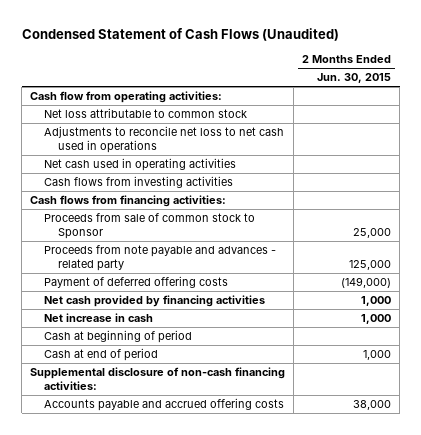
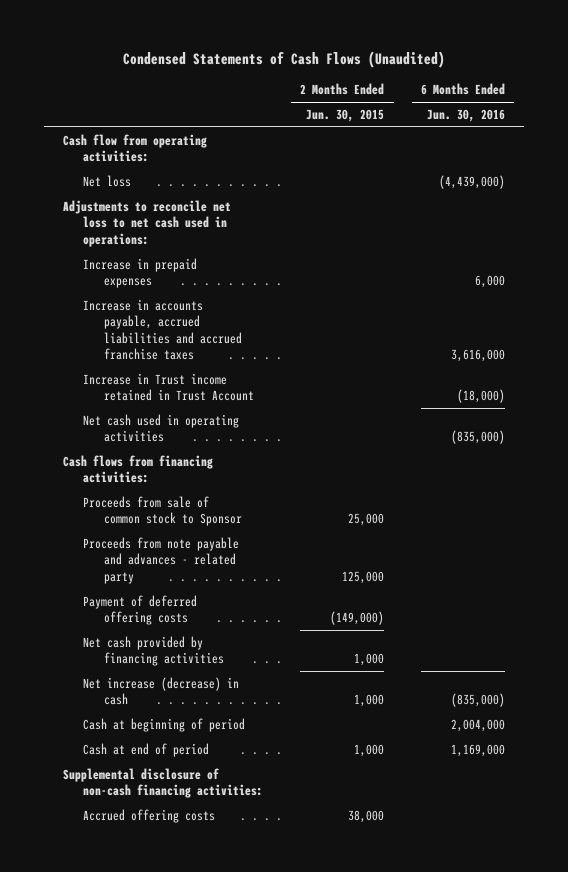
- Condensed Statement of Cash Flows (Unaudited)
+ Condensed Statements of Cash Flows (Unaudited)
- | 2 Months Ended Jun. 30, 2015
+ | 2 Months Ended Jun. 30, 2015 | 6 Months Ended Jun. 30, 2016
- Net loss attributable to common stock
- Adjustments to reconcile net loss to net cash used in operations
+ Net loss | | (4,439,000)
+ Adjustments to reconcile net loss to net cash used in operations:
+ Increase in prepaid expenses | | 6,000
+ Increase in accounts payable, accrued liabilities and accrued franchise taxes | | 3,616,000
+ Increase in Trust income retained in Trust Account | | (18,000)
- Cash flows from investing activities
- Net increase in cash | 1,000
+ Net increase (decrease) in cash | 1,000 | (835,000)
- Accounts payable and accrued offering costs | 38,000
+ Accrued offering costs | 38,000 |

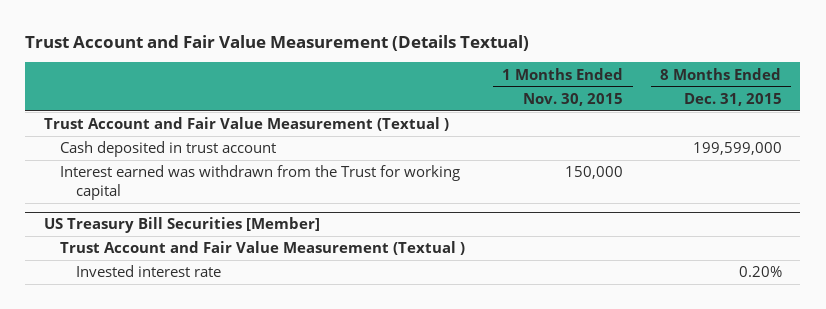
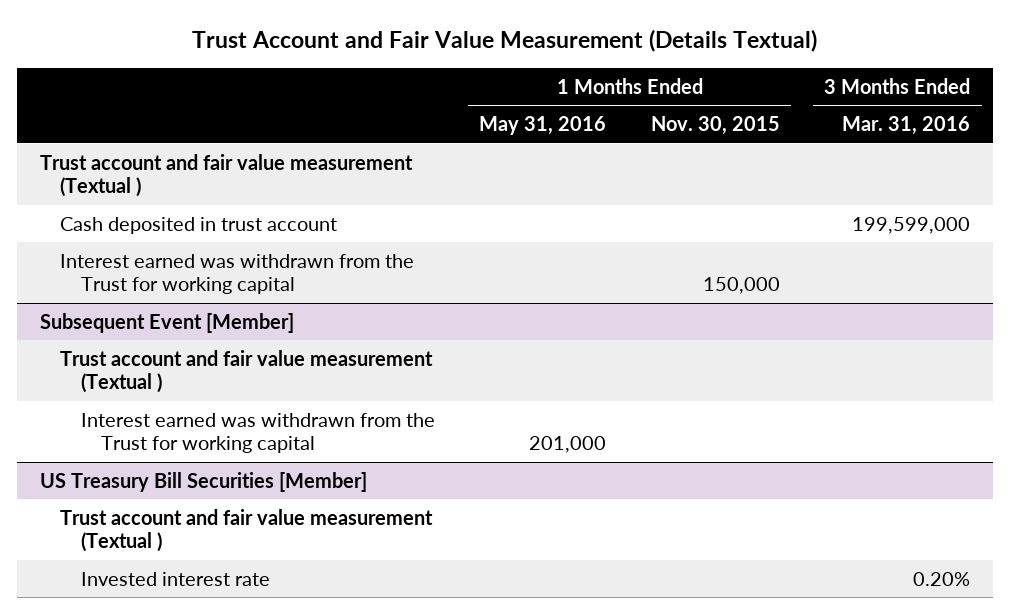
- | 1 Months Ended Nov. 30, 2015 | 8 Months Ended Dec. 31, 2015
+ | 1 Months Ended May 31, 2016 | 1 Months Ended Nov. 30, 2015 | 3 Months Ended Mar. 31, 2016
- Trust Account and Fair Value Measurement (Textual )
+ Trust account and fair value measurement (Textual )
+ Subsequent Event [Member]
+ Trust account and fair value measurement (Textual )
+ Interest earned was withdrawn from the Trust for working capital | 201,000 | |
@ US Treasury Bill Securities [Member]
- Trust Account and Fair Value Measurement (Textual )
+ Trust account and fair value measurement (Textual )

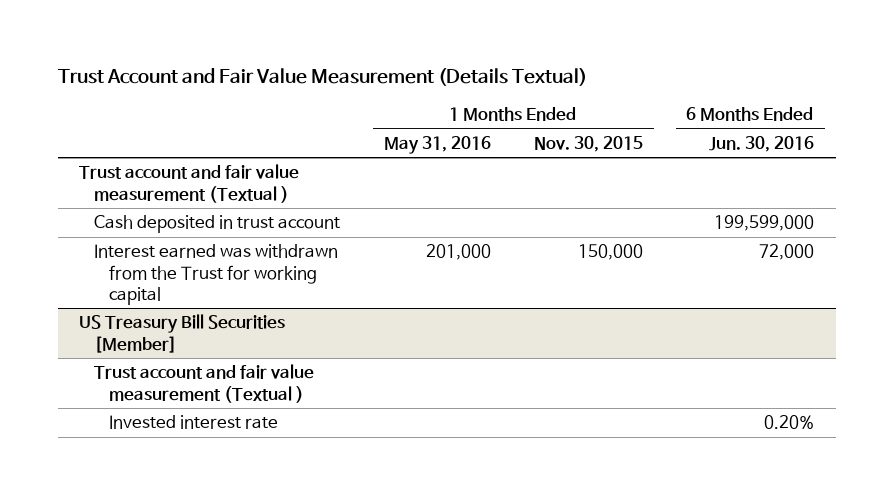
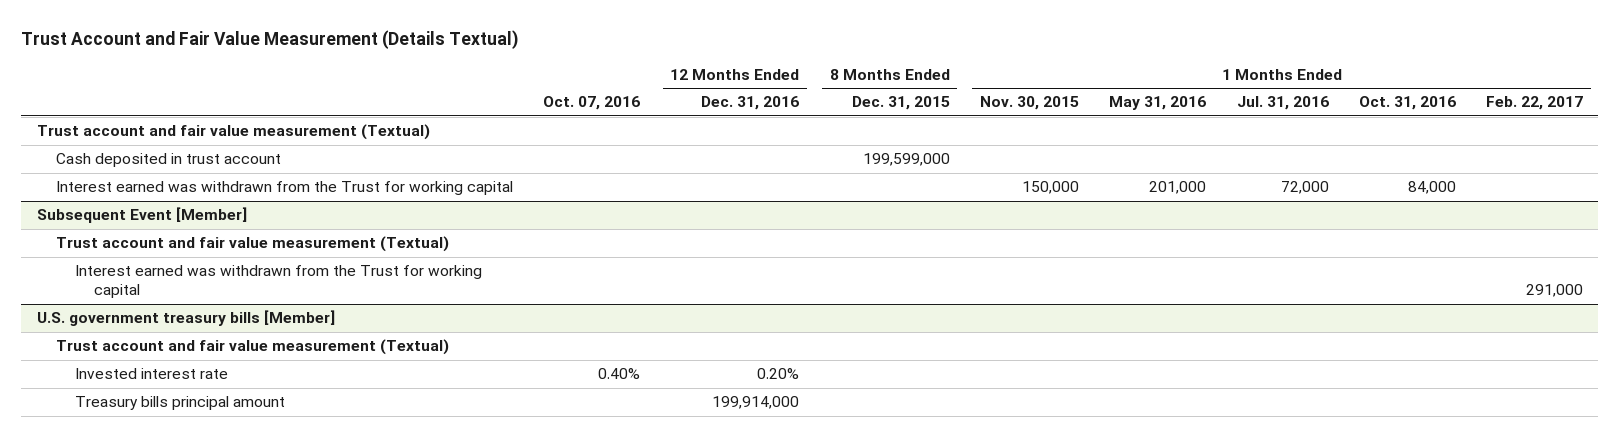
- | 1 Months Ended May 31, 2016 | 1 Months Ended Nov. 30, 2015 | 6 Months Ended Jun. 30, 2016
+ | Oct. 07, 2016 | 12 Months Ended Dec. 31, 2016 | 8 Months Ended Dec. 31, 2015 | 1 Months Ended Nov. 30, 2015 | 1 Months Ended May 31, 2016 | 1 Months Ended Jul. 31, 2016 | 1 Months Ended Oct. 31, 2016 | 1 Months Ended Feb. 22, 2017
- Trust account and fair value measurement (Textual )
+ Trust account and fair value measurement (Textual)
- US Treasury Bill Securities [Member]
- Trust account and fair value measurement (Textual )
+ Subsequent Event [Member]
+ Trust account and fair value measurement (Textual)
+ Interest earned was withdrawn from the Trust for working capital | | | | | | | | 291,000
+ U.S. government treasury bills [Member]
+ Trust account and fair value measurement (Textual)
+ Treasury bills principal amount | | 199,914,000 | | | | | |

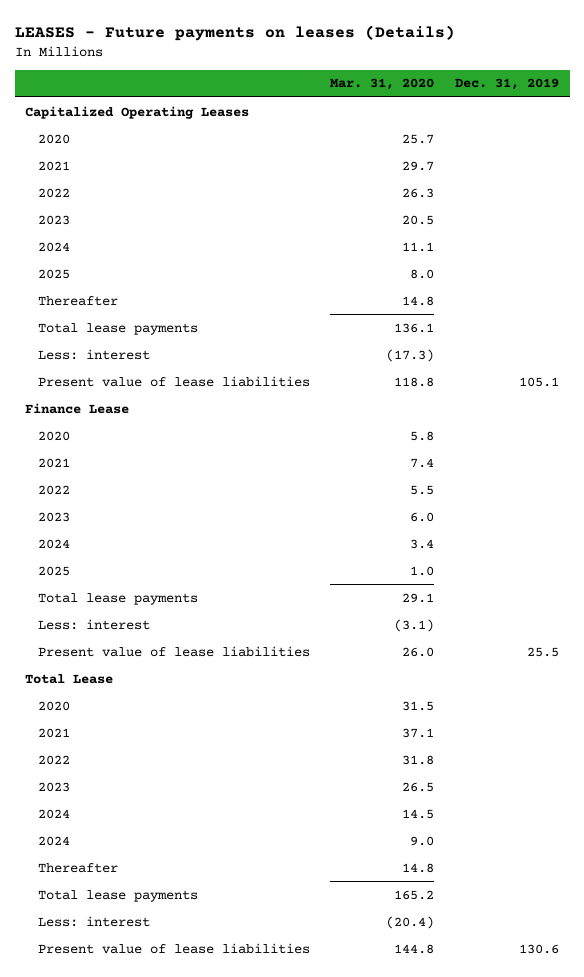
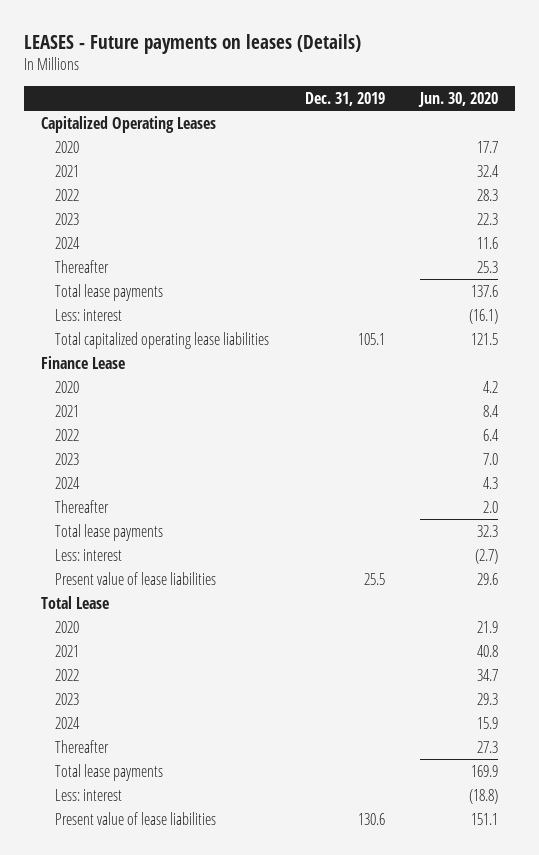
- | Mar. 31, 2020 | Dec. 31, 2019
+ | Dec. 31, 2019 | Jun. 30, 2020
- 2025 | 8.0 |
- Present value of lease liabilities | 118.8 | 105.1
+ Total capitalized operating lease liabilities | 105.1 | 121.5
- 2025 | 1.0 |
+ Thereafter | | 2.0
- 2024 | 9.0 |

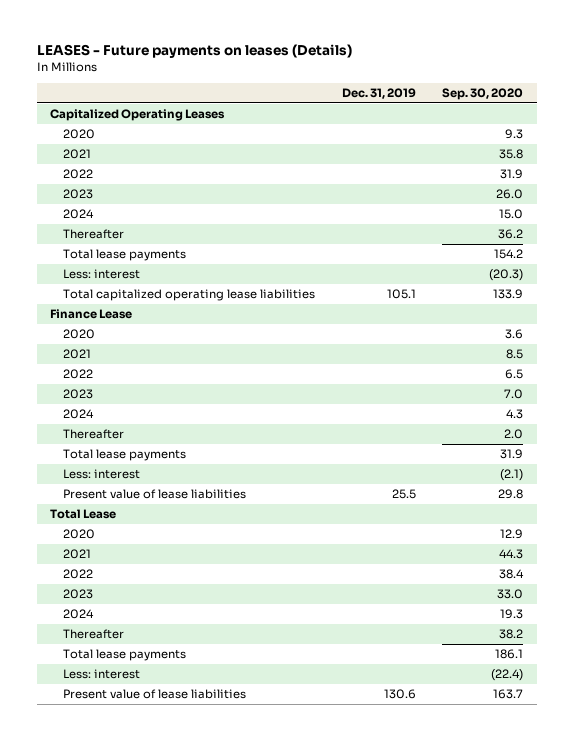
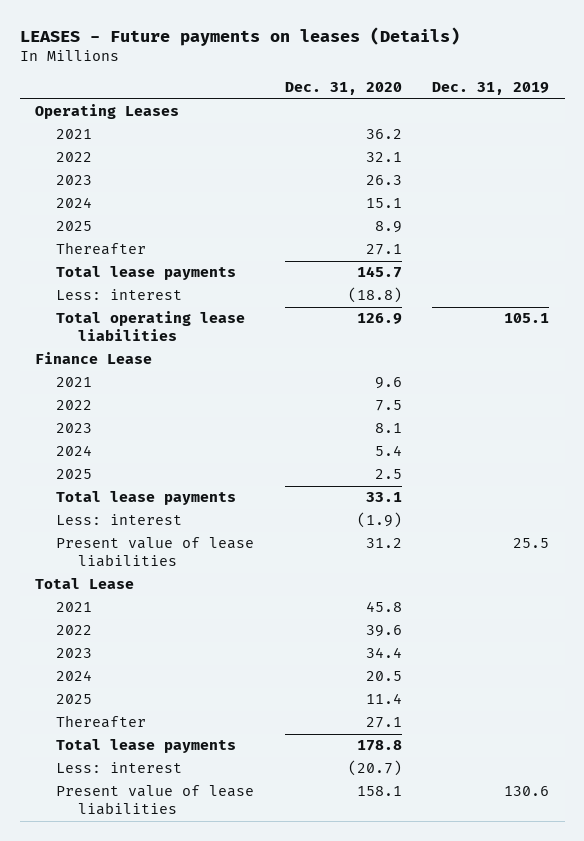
- | Dec. 31, 2019 | Sep. 30, 2020
+ | Dec. 31, 2020 | Dec. 31, 2019
- Capitalized Operating Leases
- 2020 | | 9.3
+ Operating Leases
+ 2025 | 8.9 |
- Total capitalized operating lease liabilities | 105.1 | 133.9
+ Total operating lease liabilities | 126.9 | 105.1
- 2020 | | 3.6
- Thereafter | | 2.0
+ 2025 | 2.5 |
- 2020 | | 12.9
+ 2025 | 11.4 |

